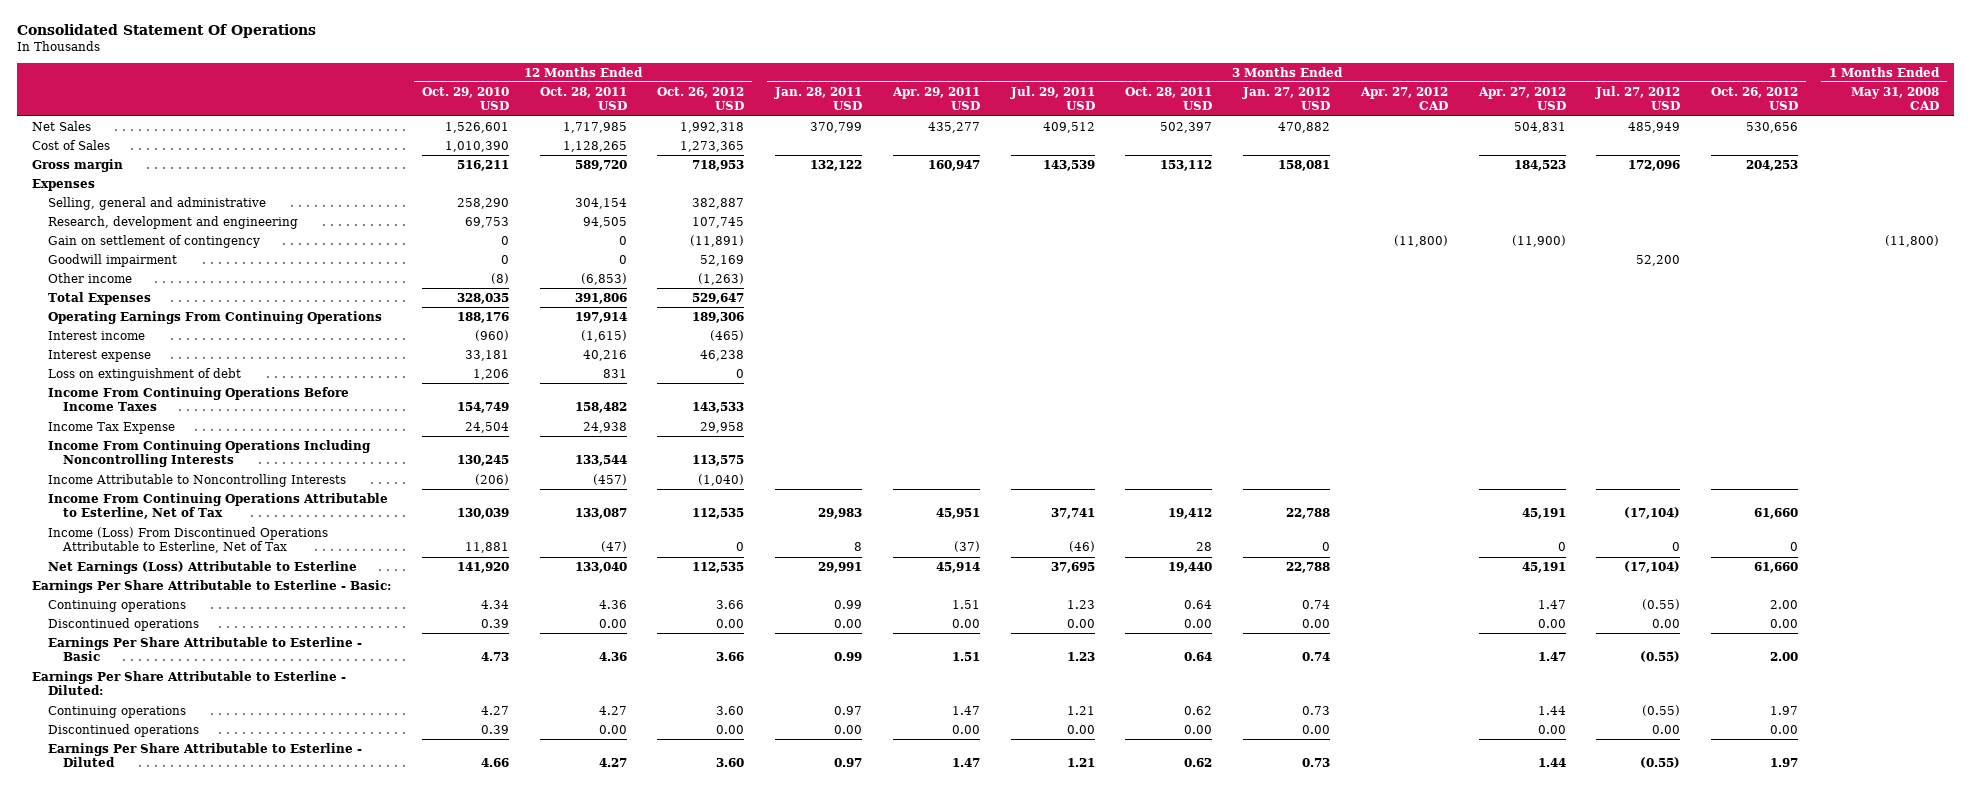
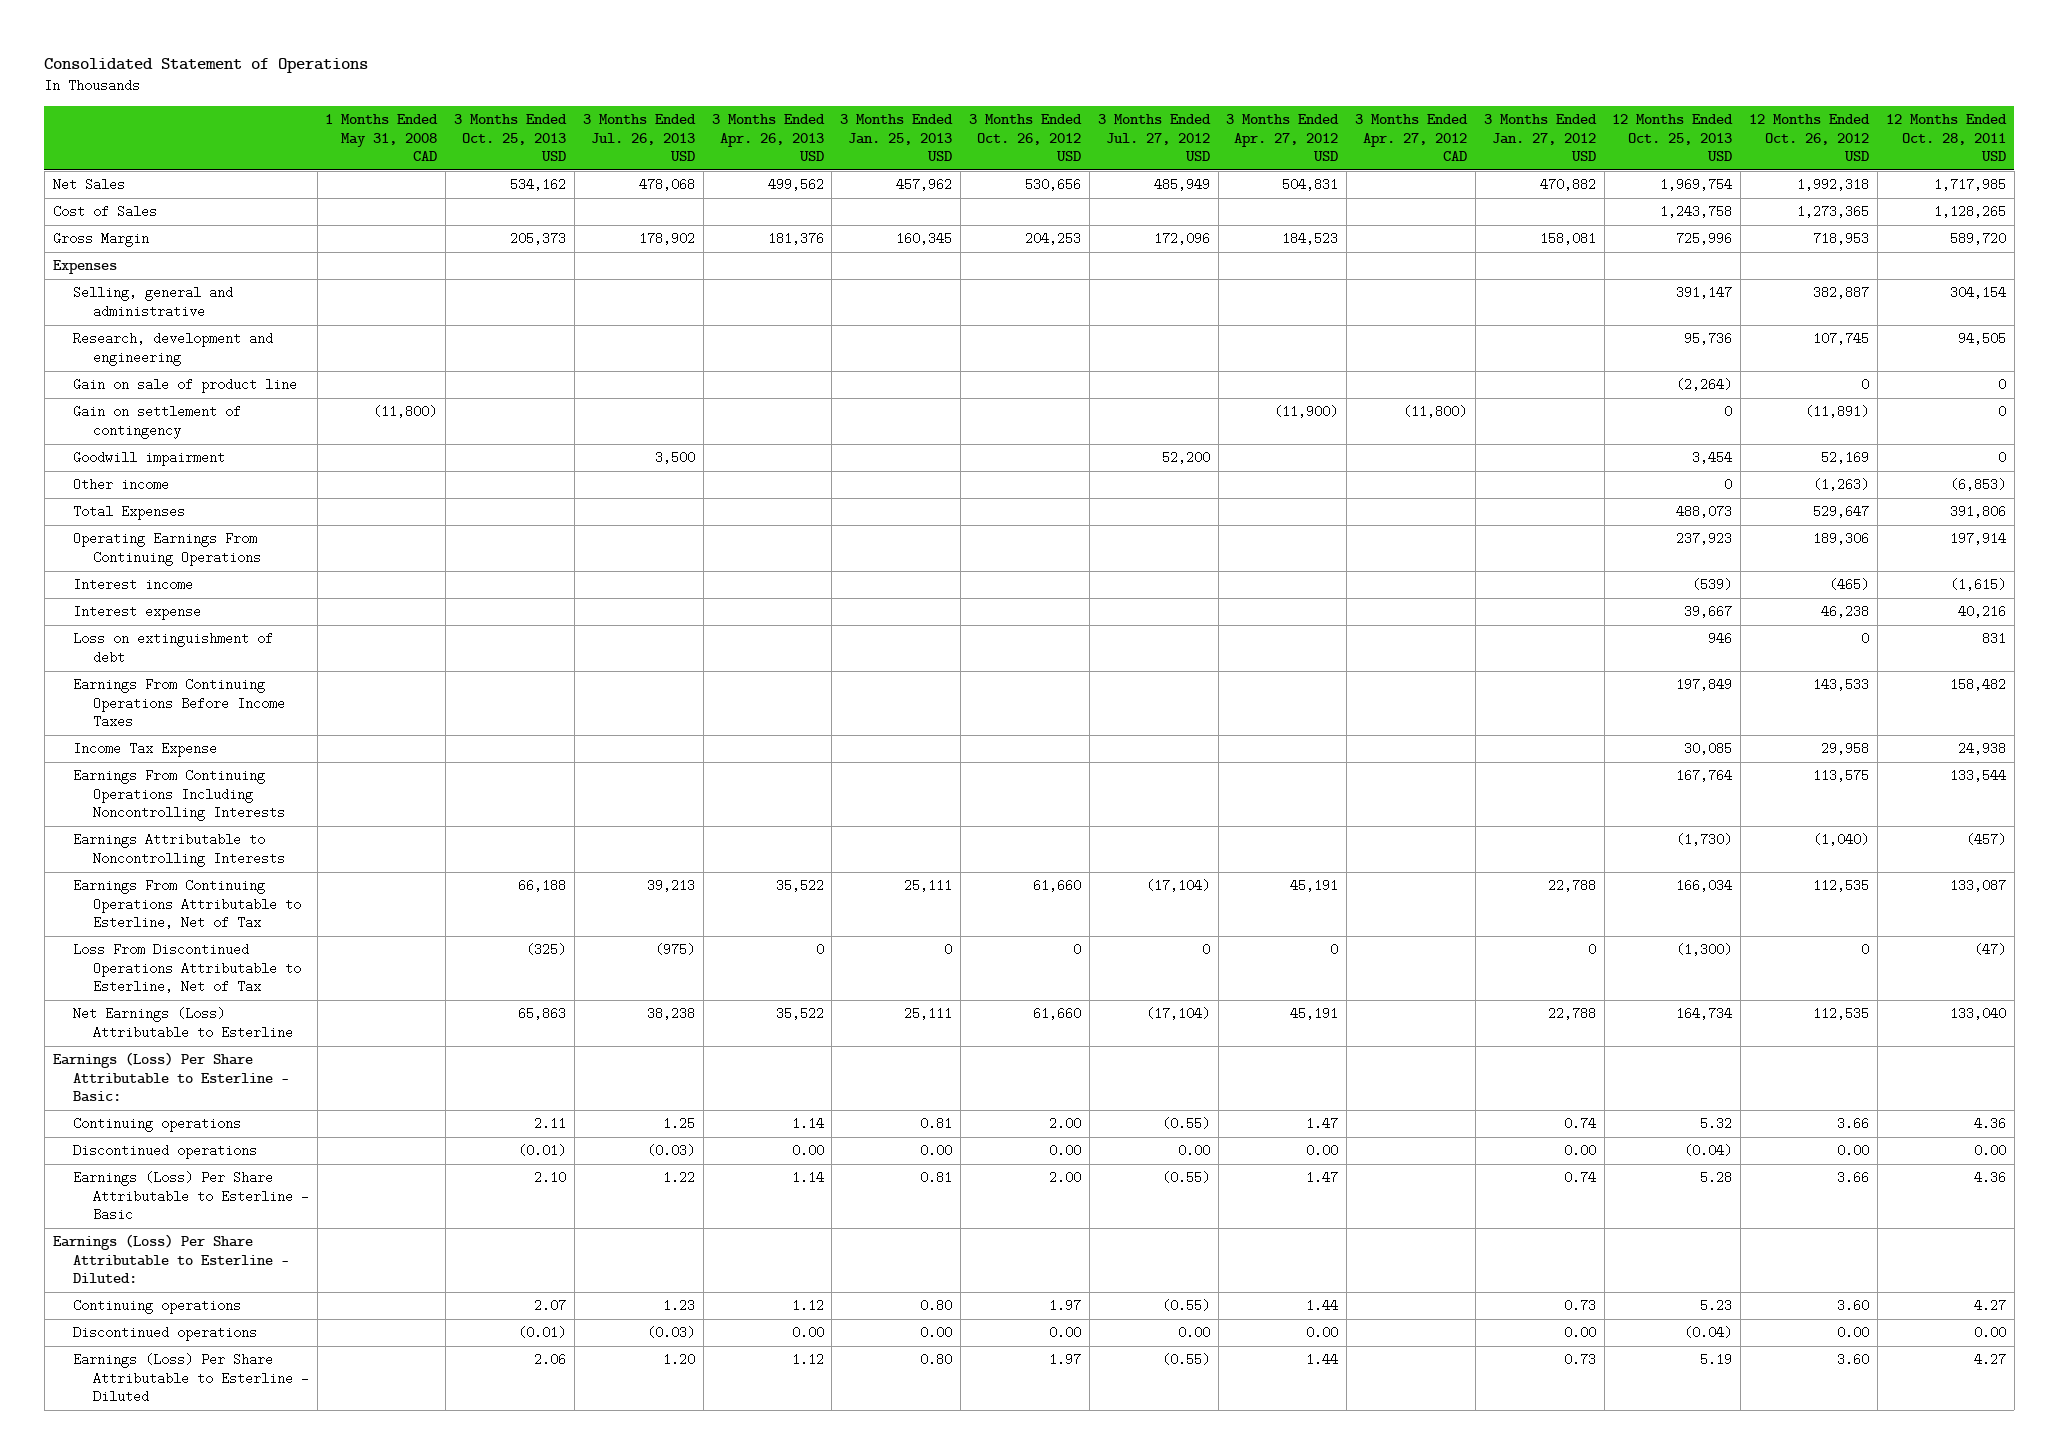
- Consolidated Statement Of Operations
+ Consolidated Statement of Operations
- | 12 Months Ended Oct. 29, 2010 USD | 12 Months Ended Oct. 28, 2011 USD | 12 Months Ended Oct. 26, 2012 USD | 3 Months Ended Jan. 28, 2011 USD | 3 Months Ended Apr. 29, 2011 USD | 3 Months Ended Jul. 29, 2011 USD | 3 Months Ended Oct. 28, 2011 USD | 3 Months Ended Jan. 27, 2012 USD | 3 Months Ended Apr. 27, 2012 CAD | 3 Months Ended Apr. 27, 2012 USD | 3 Months Ended Jul. 27, 2012 USD | 3 Months Ended Oct. 26, 2012 USD | 1 Months Ended May 31, 2008 CAD
+ | 1 Months Ended May 31, 2008 CAD | 3 Months Ended Oct. 25, 2013 USD | 3 Months Ended Jul. 26, 2013 USD | 3 Months Ended Apr. 26, 2013 USD | 3 Months Ended Jan. 25, 2013 USD | 3 Months Ended Oct. 26, 2012 USD | 3 Months Ended Jul. 27, 2012 USD | 3 Months Ended Apr. 27, 2012 USD | 3 Months Ended Apr. 27, 2012 CAD | 3 Months Ended Jan. 27, 2012 USD | 12 Months Ended Oct. 25, 2013 USD | 12 Months Ended Oct. 26, 2012 USD | 12 Months Ended Oct. 28, 2011 USD
- Gross margin | 516,211 | 589,720 | 718,953 | 132,122 | 160,947 | 143,539 | 153,112 | 158,081 | | 184,523 | 172,096 | 204,253 |
+ Gross Margin | | 205,373 | 178,902 | 181,376 | 160,345 | 204,253 | 172,096 | 184,523 | | 158,081 | 725,996 | 718,953 | 589,720
+ Gain on sale of product line | | | | | | | | | | | (2,264) | 0 | 0
- Income From Continuing Operations Before Income Taxes | 154,749 | 158,482 | 143,533 | | | | | | | | | |
+ Earnings From Continuing Operations Before Income Taxes | | | | | | | | | | | 197,849 | 143,533 | 158,482
- Income From Continuing Operations Including Noncontrolling Interests | 130,245 | 133,544 | 113,575 | | | | | | | | | |
- Income Attributable to Noncontrolling Interests | (206) | (457) | (1,040) | | | | | | | | | |
- Income From Continuing Operations Attributable to Esterline, Net of Tax | 130,039 | 133,087 | 112,535 | 29,983 | 45,951 | 37,741 | 19,412 | 22,788 | | 45,191 | (17,104) | 61,660 |
- Income (Loss) From Discontinued Operations Attributable to Esterline, Net of Tax | 11,881 | (47) | 0 | 8 | (37) | (46) | 28 | 0 | | 0 | 0 | 0 |
+ Earnings From Continuing Operations Including Noncontrolling Interests | | | | | | | | | | | 167,764 | 113,575 | 133,544
+ Earnings Attributable to Noncontrolling Interests | | | | | | | | | | | (1,730) | (1,040) | (457)
+ Earnings From Continuing Operations Attributable to Esterline, Net of Tax | | 66,188 | 39,213 | 35,522 | 25,111 | 61,660 | (17,104) | 45,191 | | 22,788 | 166,034 | 112,535 | 133,087
+ Loss From Discontinued Operations Attributable to Esterline, Net of Tax | | (325) | (975) | 0 | 0 | 0 | 0 | 0 | | 0 | (1,300) | 0 | (47)
- Earnings Per Share Attributable to Esterline - Basic:
+ Earnings (Loss) Per Share Attributable to Esterline - Basic:
- Earnings Per Share Attributable to Esterline - Basic | 4.73 | 4.36 | 3.66 | 0.99 | 1.51 | 1.23 | 0.64 | 0.74 | | 1.47 | (0.55) | 2.00 |
- Earnings Per Share Attributable to Esterline - Diluted:
+ Earnings (Loss) Per Share Attributable to Esterline - Basic | | 2.10 | 1.22 | 1.14 | 0.81 | 2.00 | (0.55) | 1.47 | | 0.74 | 5.28 | 3.66 | 4.36
+ Earnings (Loss) Per Share Attributable to Esterline - Diluted:
- Earnings Per Share Attributable to Esterline - Diluted | 4.66 | 4.27 | 3.60 | 0.97 | 1.47 | 1.21 | 0.62 | 0.73 | | 1.44 | (0.55) | 1.97 |
+ Earnings (Loss) Per Share Attributable to Esterline - Diluted | | 2.06 | 1.20 | 1.12 | 0.80 | 1.97 | (0.55) | 1.44 | | 0.73 | 5.19 | 3.60 | 4.27

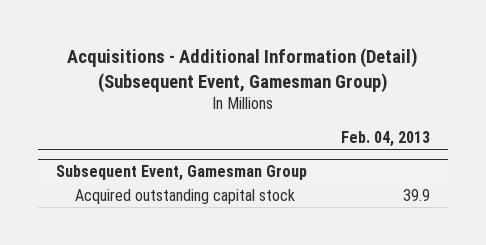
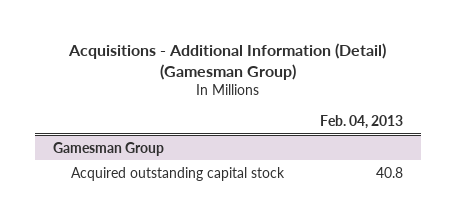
- Acquisitions - Additional Information (Detail) (Subsequent Event, Gamesman Group)
+ Acquisitions - Additional Information (Detail) (Gamesman Group)
- Subsequent Event, Gamesman Group
- Acquired outstanding capital stock | 39.9
+ Gamesman Group
+ Acquired outstanding capital stock | 40.8

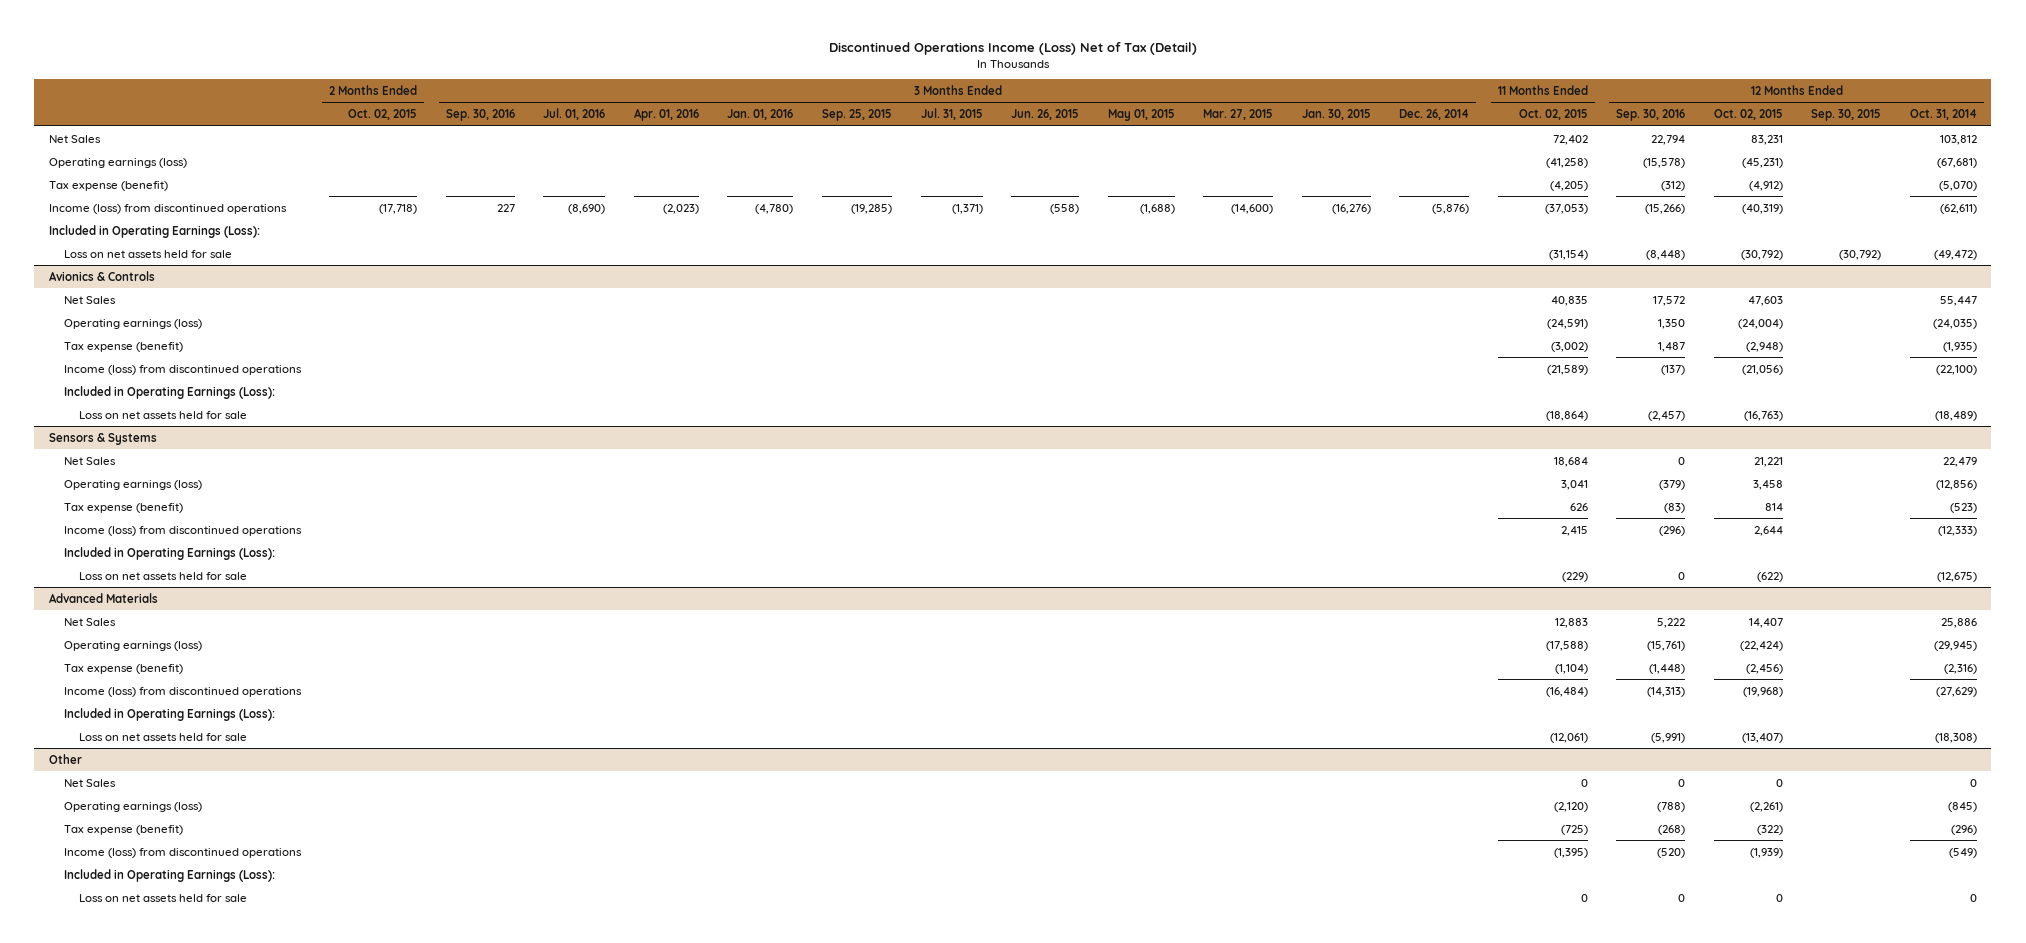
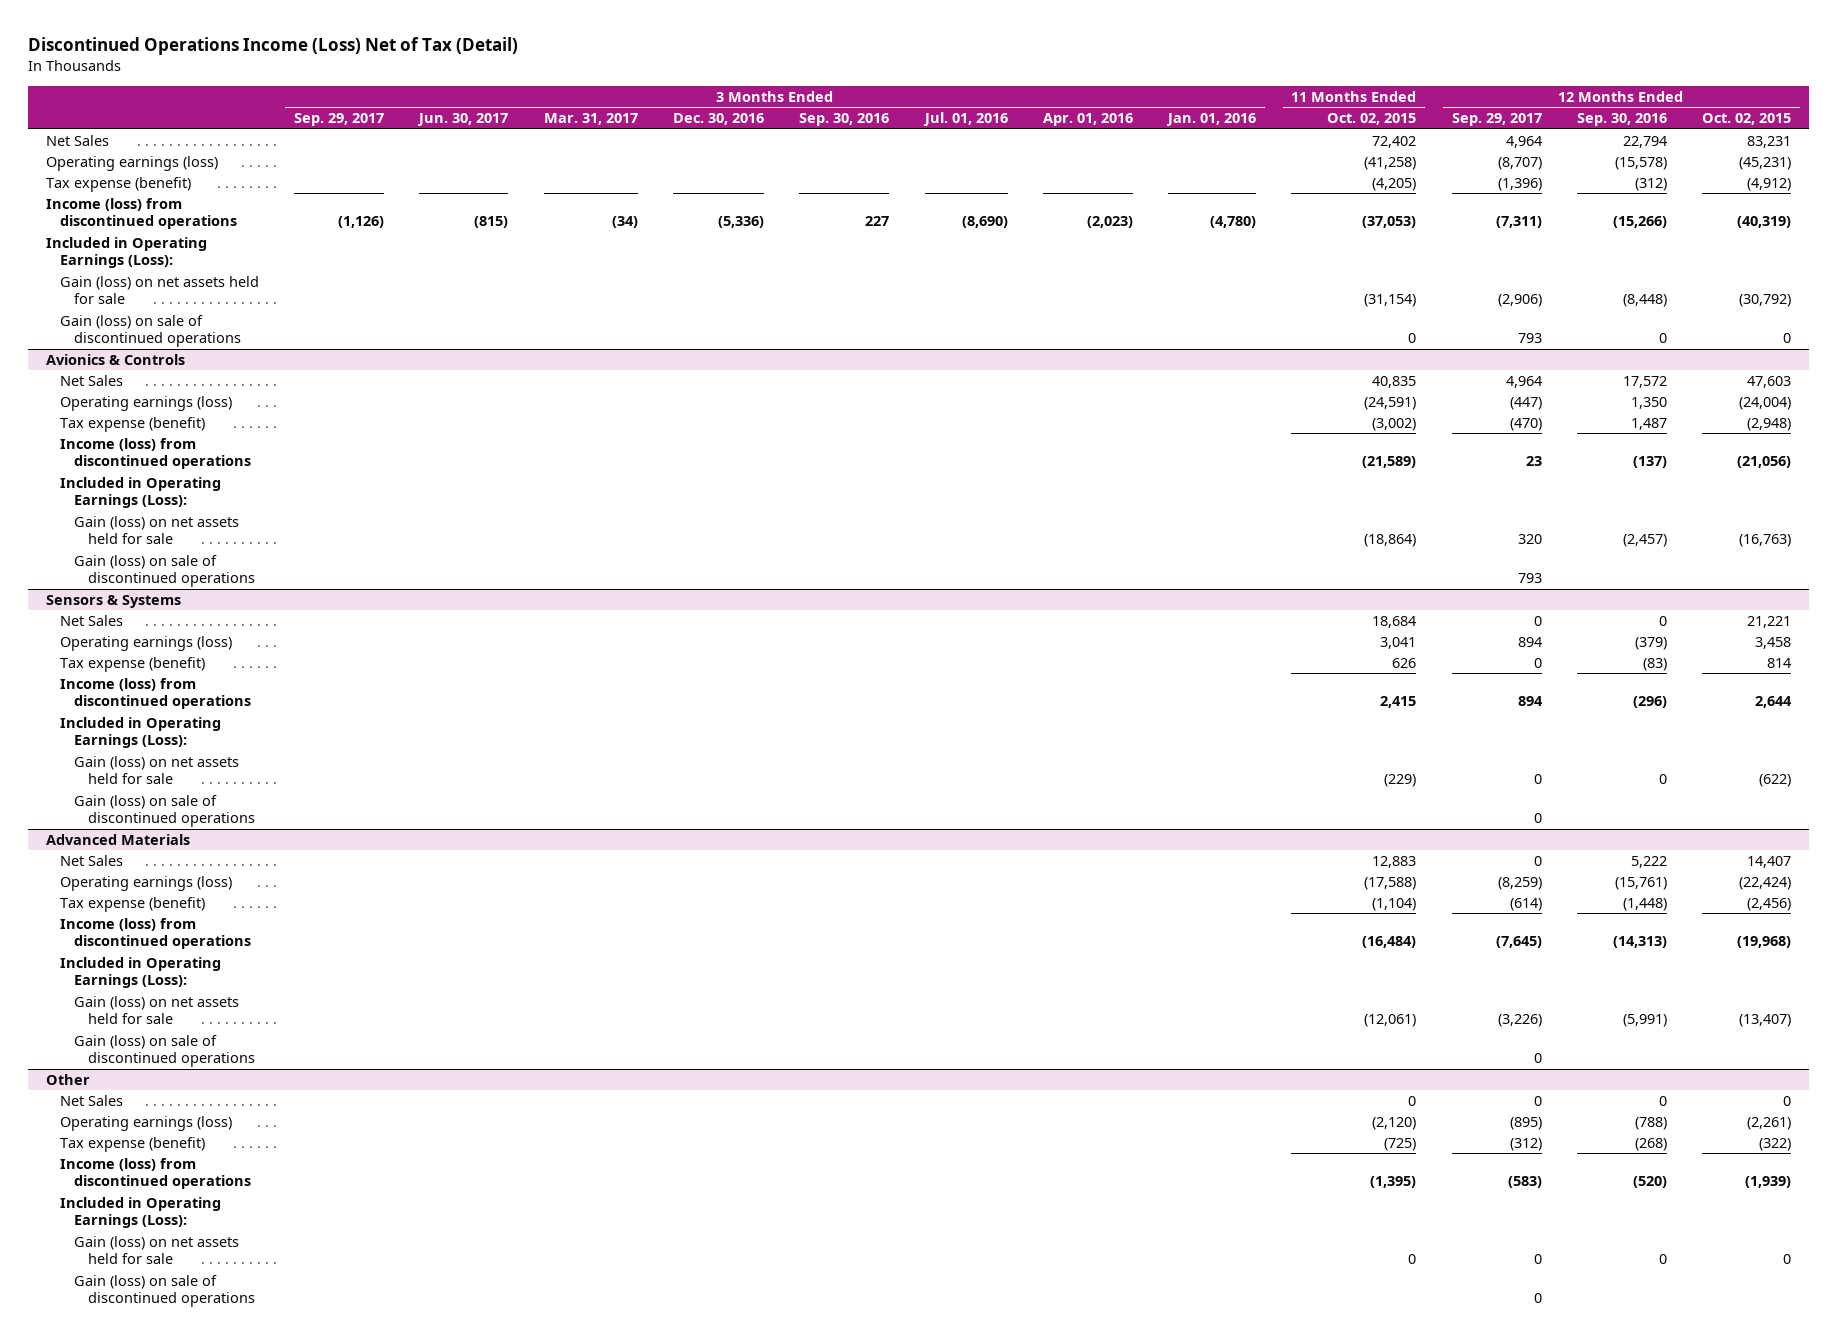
- | 2 Months Ended Oct. 02, 2015 | 3 Months Ended Sep. 30, 2016 | 3 Months Ended Jul. 01, 2016 | 3 Months Ended Apr. 01, 2016 | 3 Months Ended Jan. 01, 2016 | 3 Months Ended Sep. 25, 2015 | 3 Months Ended Jul. 31, 2015 | 3 Months Ended Jun. 26, 2015 | 3 Months Ended May 01, 2015 | 3 Months Ended Mar. 27, 2015 | 3 Months Ended Jan. 30, 2015 | 3 Months Ended Dec. 26, 2014 | 11 Months Ended Oct. 02, 2015 | 12 Months Ended Sep. 30, 2016 | 12 Months Ended Oct. 02, 2015 | 12 Months Ended Sep. 30, 2015 | 12 Months Ended Oct. 31, 2014
+ | 3 Months Ended Sep. 29, 2017 | 3 Months Ended Jun. 30, 2017 | 3 Months Ended Mar. 31, 2017 | 3 Months Ended Dec. 30, 2016 | 3 Months Ended Sep. 30, 2016 | 3 Months Ended Jul. 01, 2016 | 3 Months Ended Apr. 01, 2016 | 3 Months Ended Jan. 01, 2016 | 11 Months Ended Oct. 02, 2015 | 12 Months Ended Sep. 29, 2017 | 12 Months Ended Sep. 30, 2016 | 12 Months Ended Oct. 02, 2015
- Loss on net assets held for sale | | | | | | | | | | | | | (31,154) | (8,448) | (30,792) | (30,792) | (49,472)
+ Gain (loss) on net assets held for sale | | | | | | | | | (31,154) | (2,906) | (8,448) | (30,792)
+ Gain (loss) on sale of discontinued operations | | | | | | | | | 0 | 793 | 0 | 0
@ Avionics & Controls
- Loss on net assets held for sale | | | | | | | | | | | | | (18,864) | (2,457) | (16,763) | | (18,489)
+ Gain (loss) on net assets held for sale | | | | | | | | | (18,864) | 320 | (2,457) | (16,763)
+ Gain (loss) on sale of discontinued operations | | | | | | | | | | 793 | |
@ Sensors & Systems
- Loss on net assets held for sale | | | | | | | | | | | | | (229) | 0 | (622) | | (12,675)
+ Gain (loss) on net assets held for sale | | | | | | | | | (229) | 0 | 0 | (622)
+ Gain (loss) on sale of discontinued operations | | | | | | | | | | 0 | |
@ Advanced Materials
- Loss on net assets held for sale | | | | | | | | | | | | | (12,061) | (5,991) | (13,407) | | (18,308)
+ Gain (loss) on net assets held for sale | | | | | | | | | (12,061) | (3,226) | (5,991) | (13,407)
+ Gain (loss) on sale of discontinued operations | | | | | | | | | | 0 | |
@ Other
- Loss on net assets held for sale | | | | | | | | | | | | | 0 | 0 | 0 | | 0
+ Gain (loss) on net assets held for sale | | | | | | | | | 0 | 0 | 0 | 0
+ Gain (loss) on sale of discontinued operations | | | | | | | | | | 0 | |

